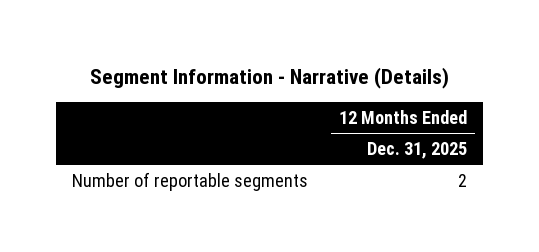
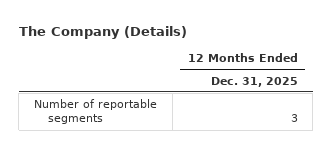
- Segment Information - Narrative (Details)
+ The Company (Details)
- Number of reportable segments | 2
+ Number of reportable segments | 3

